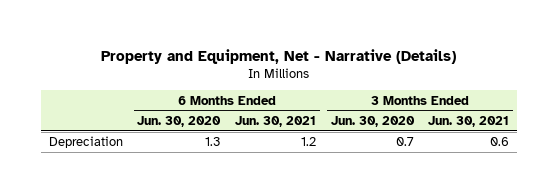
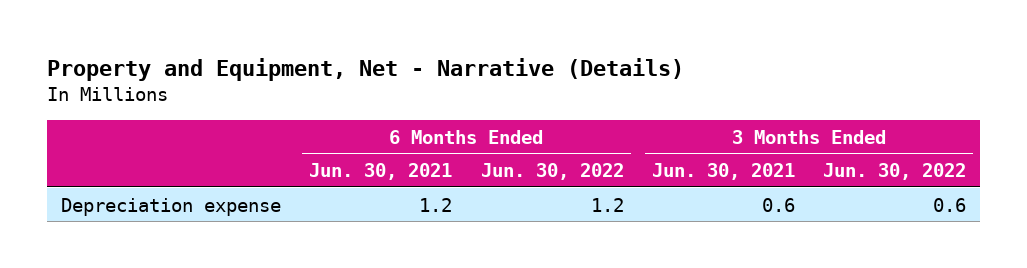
- | 6 Months Ended Jun. 30, 2020 | 6 Months Ended Jun. 30, 2021 | 3 Months Ended Jun. 30, 2020 | 3 Months Ended Jun. 30, 2021
+ | 6 Months Ended Jun. 30, 2021 | 6 Months Ended Jun. 30, 2022 | 3 Months Ended Jun. 30, 2021 | 3 Months Ended Jun. 30, 2022
- Depreciation | 1.3 | 1.2 | 0.7 | 0.6
+ Depreciation expense | 1.2 | 1.2 | 0.6 | 0.6

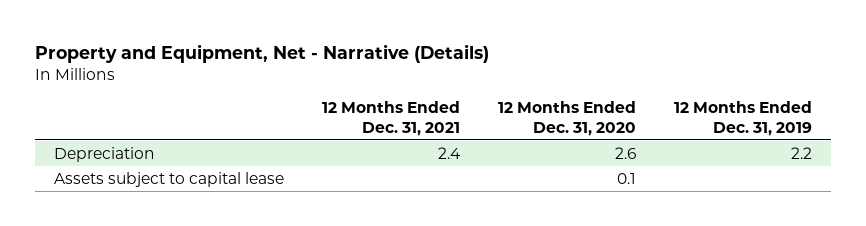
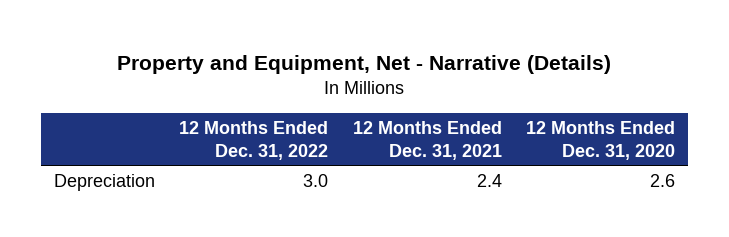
- | 12 Months Ended Dec. 31, 2021 | 12 Months Ended Dec. 31, 2020 | 12 Months Ended Dec. 31, 2019
+ | 12 Months Ended Dec. 31, 2022 | 12 Months Ended Dec. 31, 2021 | 12 Months Ended Dec. 31, 2020
- Assets subject to capital lease | | 0.1 |

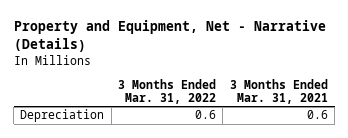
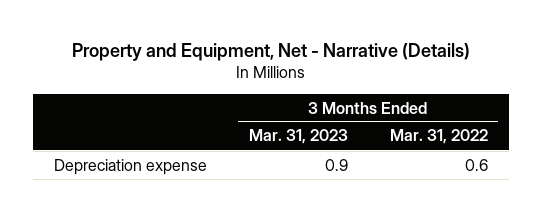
- | 3 Months Ended Mar. 31, 2022 | 3 Months Ended Mar. 31, 2021
+ | 3 Months Ended Mar. 31, 2023 | 3 Months Ended Mar. 31, 2022
- Depreciation | 0.6 | 0.6
+ Depreciation expense | 0.9 | 0.6

